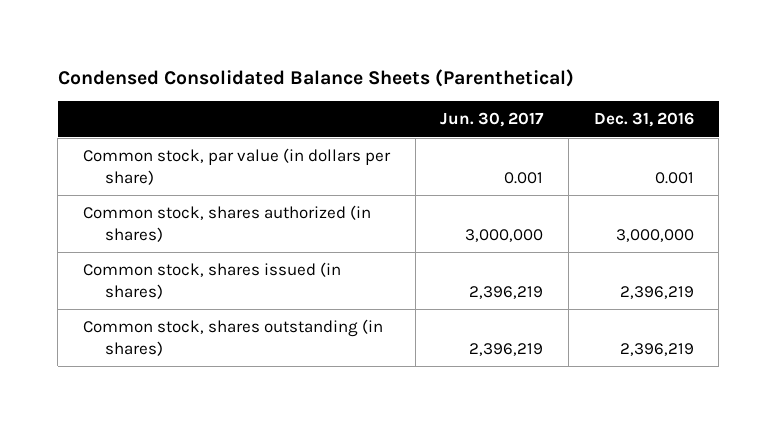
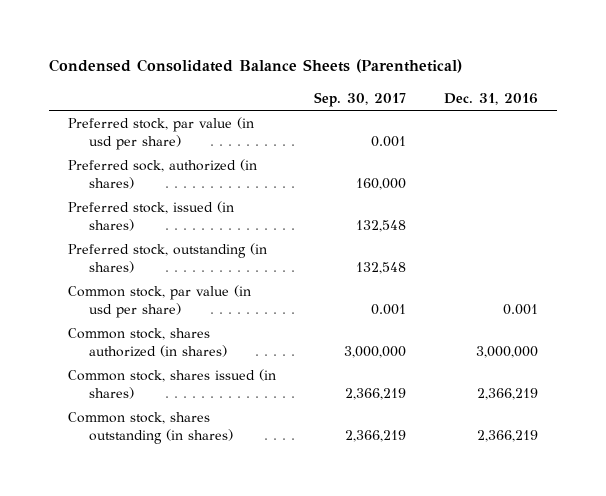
- | Jun. 30, 2017 | Dec. 31, 2016
+ | Sep. 30, 2017 | Dec. 31, 2016
- Common stock, par value (in dollars per share) | 0.001 | 0.001
+ Preferred stock, par value (in usd per share) | 0.001 |
+ Preferred sock, authorized (in shares) | 160,000 |
+ Preferred stock, issued (in shares) | 132,548 |
+ Preferred stock, outstanding (in shares) | 132,548 |
+ Common stock, par value (in usd per share) | 0.001 | 0.001
- Common stock, shares issued (in shares) | 2,396,219 | 2,396,219
- Common stock, shares outstanding (in shares) | 2,396,219 | 2,396,219
+ Common stock, shares issued (in shares) | 2,366,219 | 2,366,219
+ Common stock, shares outstanding (in shares) | 2,366,219 | 2,366,219

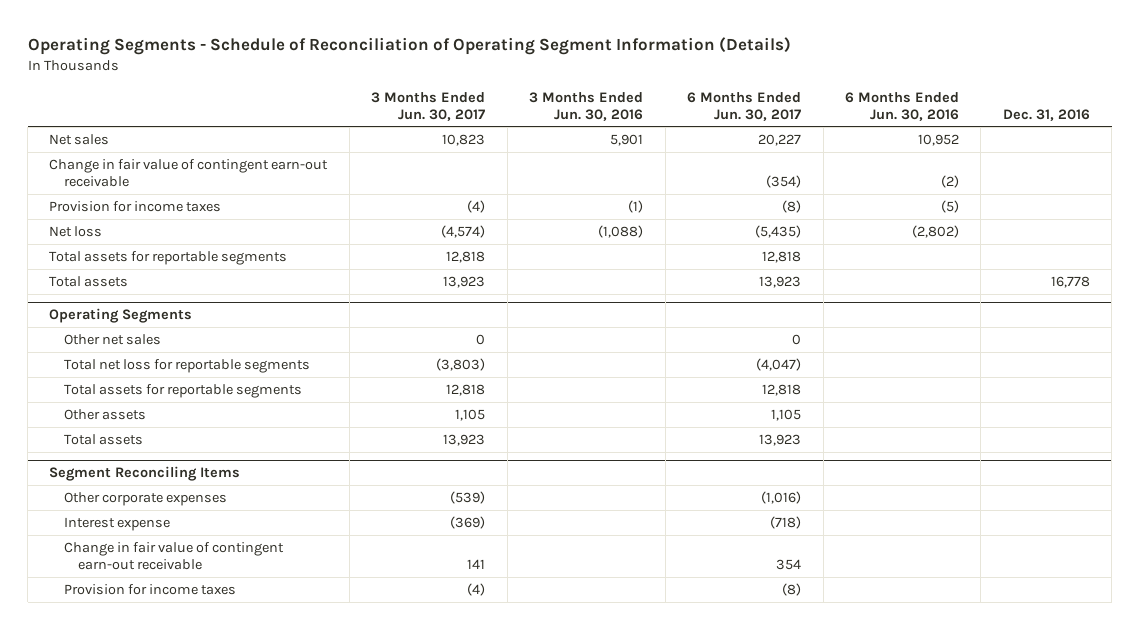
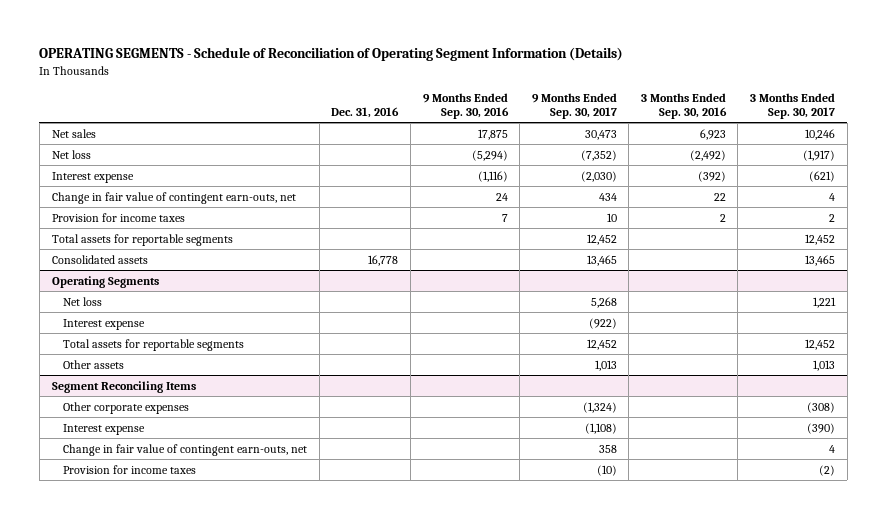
- Operating Segments - Schedule of Reconciliation of Operating Segment Information (Details)
+ OPERATING SEGMENTS - Schedule of Reconciliation of Operating Segment Information (Details)
- | 3 Months Ended Jun. 30, 2017 | 3 Months Ended Jun. 30, 2016 | 6 Months Ended Jun. 30, 2017 | 6 Months Ended Jun. 30, 2016 | Dec. 31, 2016
+ | Dec. 31, 2016 | 9 Months Ended Sep. 30, 2016 | 9 Months Ended Sep. 30, 2017 | 3 Months Ended Sep. 30, 2016 | 3 Months Ended Sep. 30, 2017
- Change in fair value of contingent earn-out receivable | | | (354) | (2) |
+ Interest expense | | (1,116) | (2,030) | (392) | (621)
+ Change in fair value of contingent earn-outs, net | | 24 | 434 | 22 | 4
moved down: Provision for income taxes | | 7 | 10 | 2 | 2
- Total assets | 13,923 | | 13,923 | | 16,778
+ Consolidated assets | 16,778 | | 13,465 | | 13,465
@ Operating Segments
- Other net sales | 0 | | 0 | |
- Total net loss for reportable segments | (3,803) | | (4,047) | |
+ Net loss | | | 5,268 | | 1,221
+ Interest expense | | | (922) | |
- Total assets | 13,923 | | 13,923 | |
@ Segment Reconciling Items
- Change in fair value of contingent earn-out receivable | 141 | | 354 | |
+ Change in fair value of contingent earn-outs, net | | | 358 | | 4

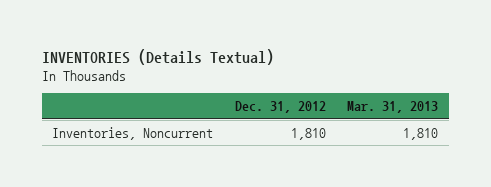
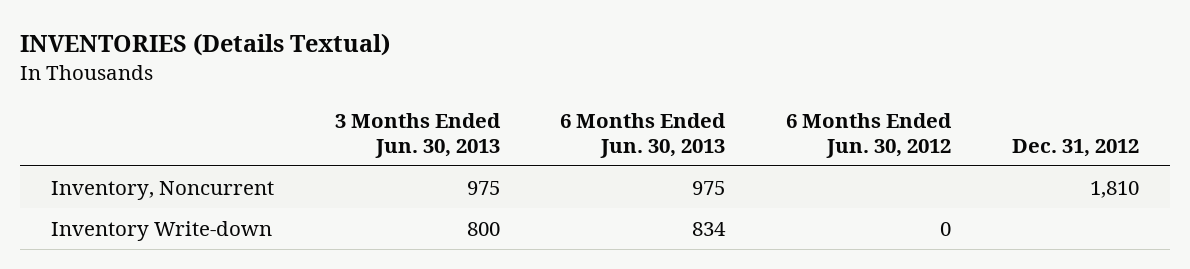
- | Dec. 31, 2012 | Mar. 31, 2013
+ | 3 Months Ended Jun. 30, 2013 | 6 Months Ended Jun. 30, 2013 | 6 Months Ended Jun. 30, 2012 | Dec. 31, 2012
- Inventories, Noncurrent | 1,810 | 1,810
+ Inventory, Noncurrent | 975 | 975 | | 1,810
+ Inventory Write-down | 800 | 834 | 0 |

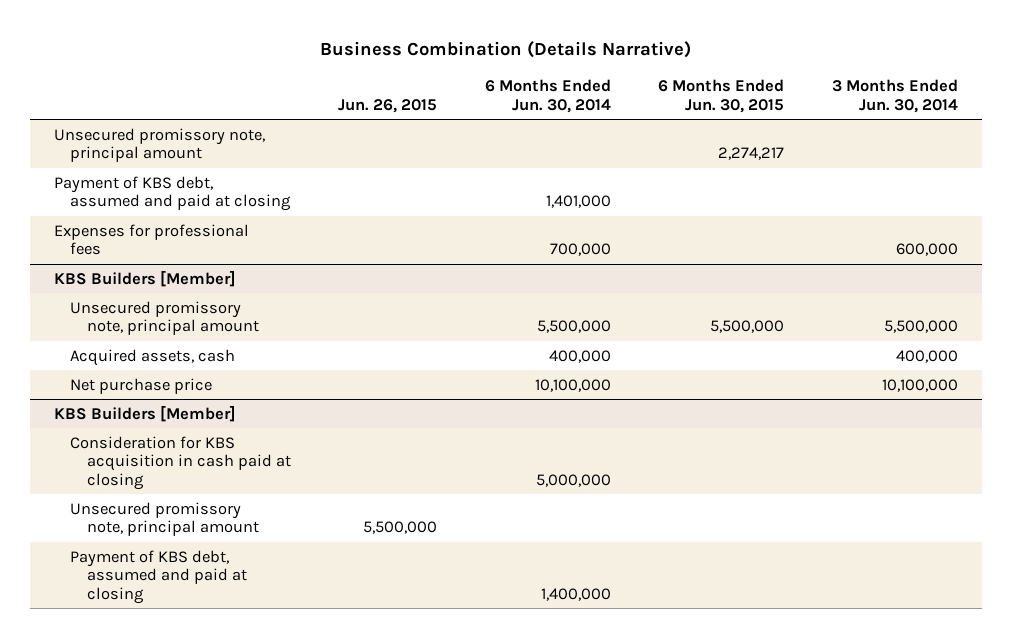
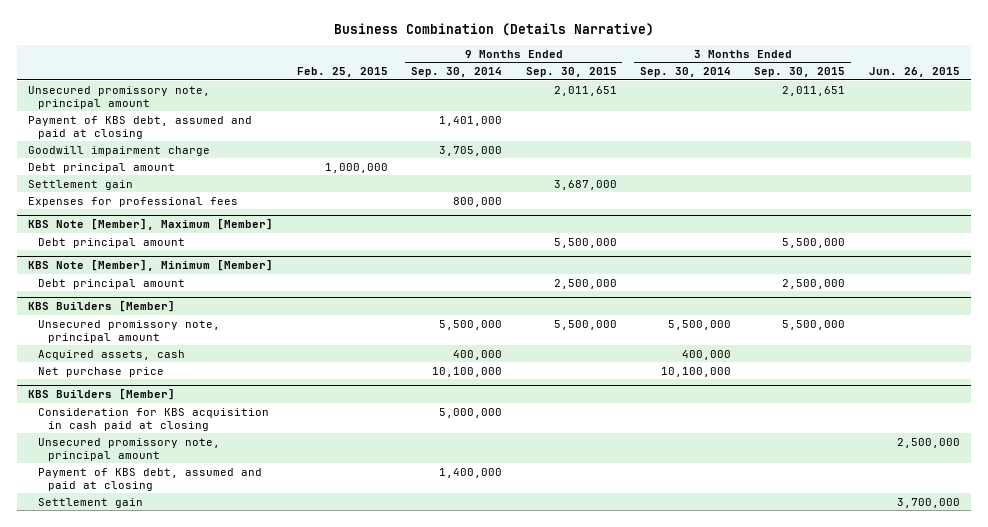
- | Jun. 26, 2015 | 6 Months Ended Jun. 30, 2014 | 6 Months Ended Jun. 30, 2015 | 3 Months Ended Jun. 30, 2014
+ | Feb. 25, 2015 | 9 Months Ended Sep. 30, 2014 | 9 Months Ended Sep. 30, 2015 | 3 Months Ended Sep. 30, 2014 | 3 Months Ended Sep. 30, 2015 | Jun. 26, 2015
+ Goodwill impairment charge | | 3,705,000 | | | |
+ Debt principal amount | 1,000,000 | | | | |
+ Settlement gain | | | 3,687,000 | | |
+ KBS Note [Member], Maximum [Member]
+ Debt principal amount | | | 5,500,000 | | 5,500,000 |
+ KBS Note [Member], Minimum [Member]
+ Debt principal amount | | | 2,500,000 | | 2,500,000 |
@ KBS Builders [Member]
- Unsecured promissory note, principal amount | 5,500,000 | | |
+ Unsecured promissory note, principal amount | | | | | | 2,500,000
+ Settlement gain | | | | | | 3,700,000

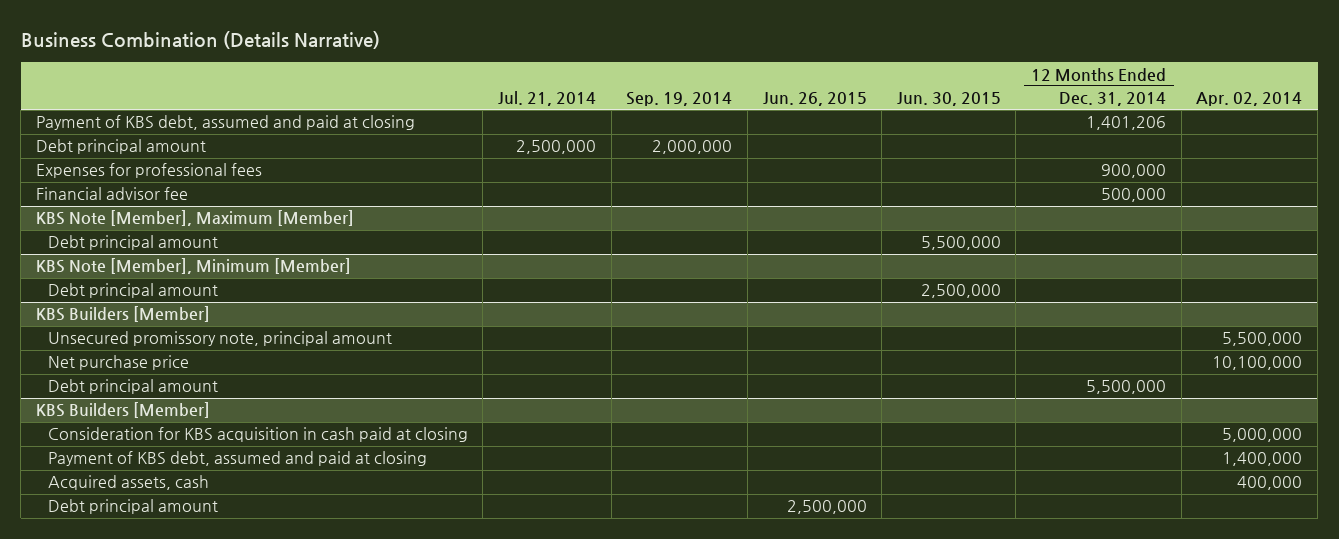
- | Feb. 25, 2015 | 9 Months Ended Sep. 30, 2014 | 9 Months Ended Sep. 30, 2015 | 3 Months Ended Sep. 30, 2014 | 3 Months Ended Sep. 30, 2015 | Jun. 26, 2015
+ | Jul. 21, 2014 | Sep. 19, 2014 | Jun. 26, 2015 | Jun. 30, 2015 | 12 Months Ended Dec. 31, 2014 | Apr. 02, 2014
- Unsecured promissory note, principal amount | | | 2,011,651 | | 2,011,651 |
- Goodwill impairment charge | | 3,705,000 | | | |
- Settlement gain | | | 3,687,000 | | |
+ Financial advisor fee | | | | | 500,000 |
@ KBS Builders [Member]
+ Debt principal amount | | | | | 5,500,000 |
- Unsecured promissory note, principal amount | | | | | | 2,500,000
- Settlement gain | | | | | | 3,700,000
moved down: Acquired assets, cash | | | | | | 400,000
+ Debt principal amount | | | 2,500,000 | | |

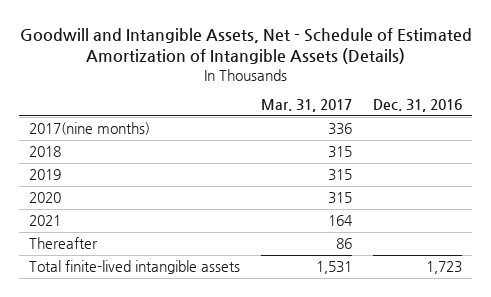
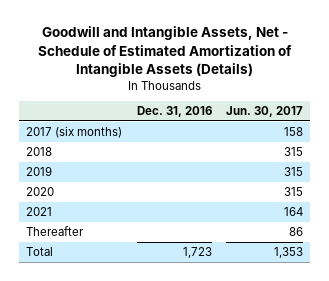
- | Mar. 31, 2017 | Dec. 31, 2016
+ | Dec. 31, 2016 | Jun. 30, 2017
- 2017(nine months) | 336 |
+ 2017 (six months) | | 158
- Total finite-lived intangible assets | 1,531 | 1,723
+ Total | 1,723 | 1,353

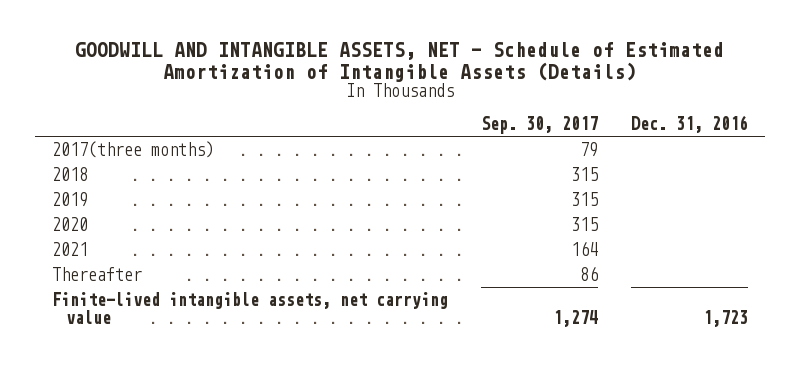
- Goodwill and Intangible Assets, Net - Schedule of Estimated Amortization of Intangible Assets (Details)
+ GOODWILL AND INTANGIBLE ASSETS, NET - Schedule of Estimated Amortization of Intangible Assets (Details)
- | Dec. 31, 2016 | Jun. 30, 2017
+ | Sep. 30, 2017 | Dec. 31, 2016
- 2017 (six months) | | 158
+ 2017(three months) | 79 |
- Total | 1,723 | 1,353
+ Finite-lived intangible assets, net carrying value | 1,274 | 1,723

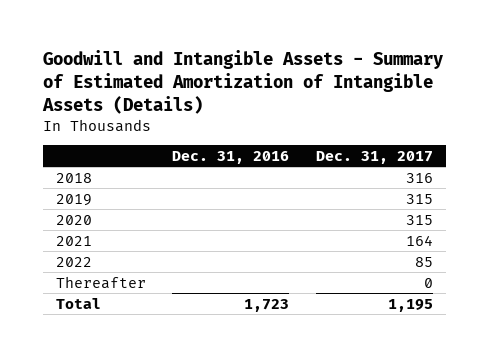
- GOODWILL AND INTANGIBLE ASSETS, NET - Schedule of Estimated Amortization of Intangible Assets (Details)
+ Goodwill and Intangible Assets - Summary of Estimated Amortization of Intangible Assets (Details)
- | Sep. 30, 2017 | Dec. 31, 2016
+ | Dec. 31, 2016 | Dec. 31, 2017
- 2017(three months) | 79 |
+ 2022 | | 85
- Finite-lived intangible assets, net carrying value | 1,274 | 1,723
+ Total | 1,723 | 1,195

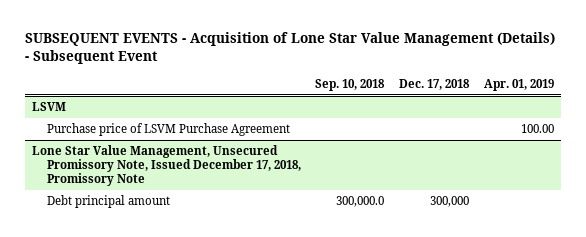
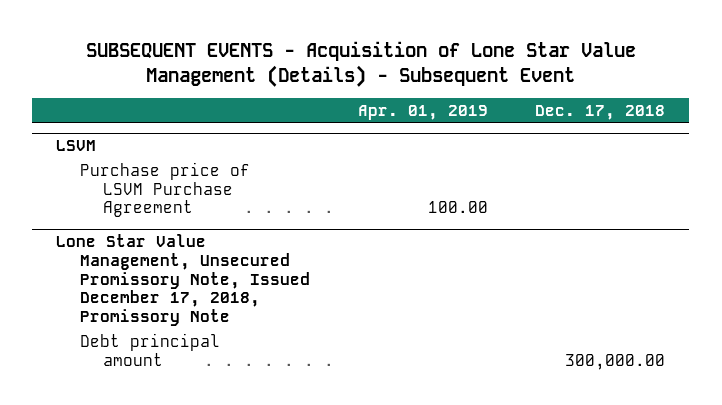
- | Sep. 10, 2018 | Dec. 17, 2018 | Apr. 01, 2019
+ | Apr. 01, 2019 | Dec. 17, 2018
@ Lone Star Value Management, Unsecured Promissory Note, Issued December 17, 2018, Promissory Note
- Debt principal amount | 300,000.0 | 300,000 |
+ Debt principal amount | | 300,000.00

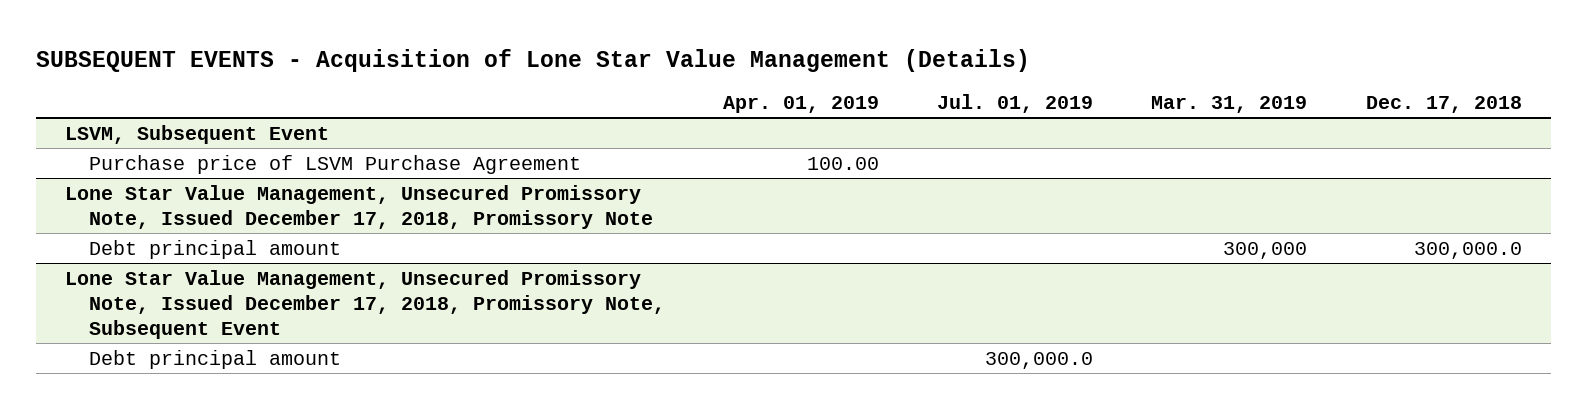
- SUBSEQUENT EVENTS - Acquisition of Lone Star Value Management (Details) - Subsequent Event
+ SUBSEQUENT EVENTS - Acquisition of Lone Star Value Management (Details)
- | Apr. 01, 2019 | Dec. 17, 2018
+ | Apr. 01, 2019 | Jul. 01, 2019 | Mar. 31, 2019 | Dec. 17, 2018
- LSVM
+ LSVM, Subsequent Event
@ Lone Star Value Management, Unsecured Promissory Note, Issued December 17, 2018, Promissory Note
- Debt principal amount | | 300,000.00
+ Debt principal amount | | | 300,000 | 300,000.0
+ Lone Star Value Management, Unsecured Promissory Note, Issued December 17, 2018, Promissory Note, Subsequent Event
+ Debt principal amount | | 300,000.0 | |

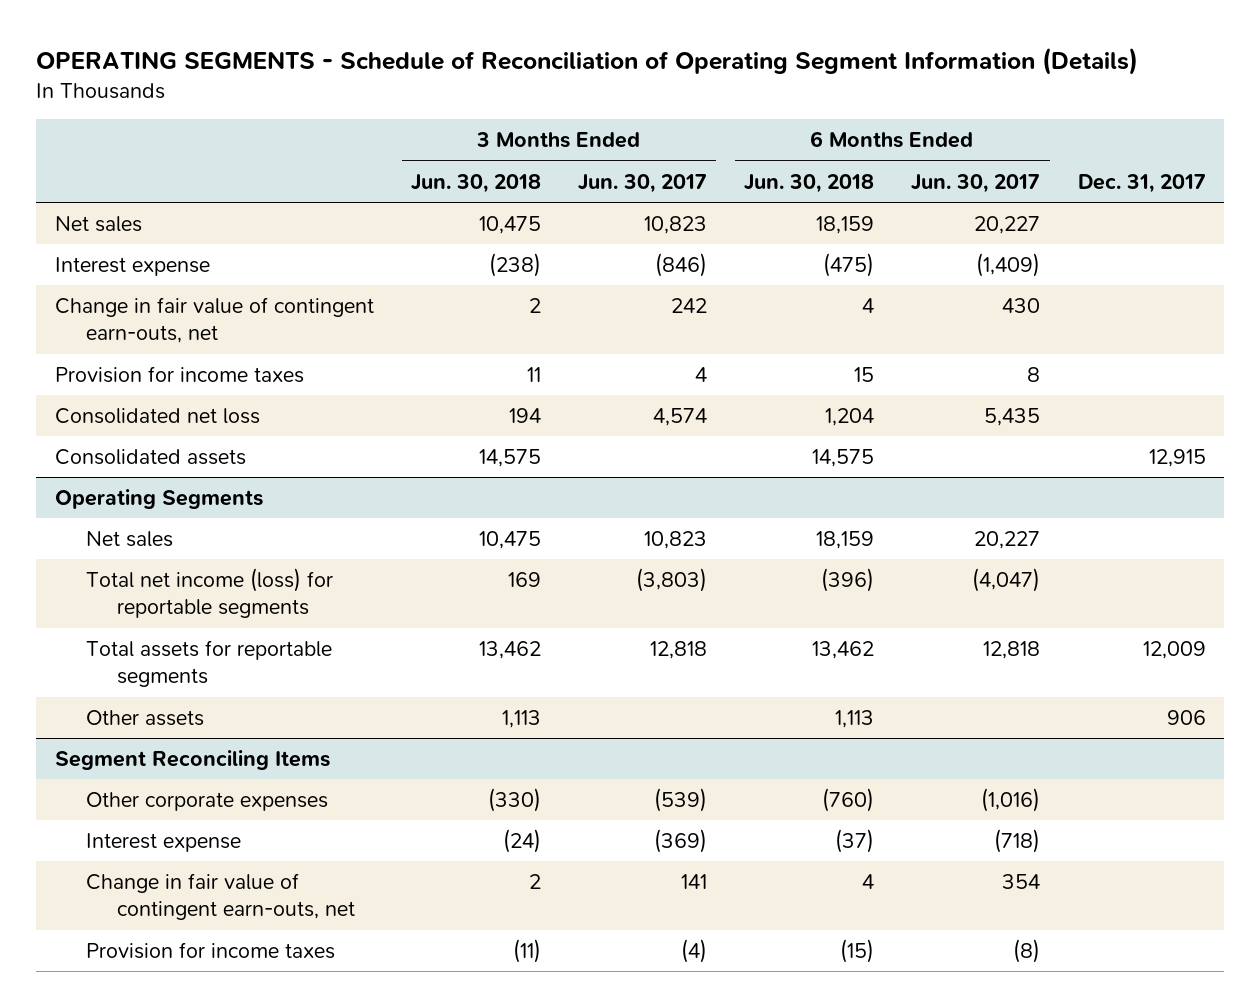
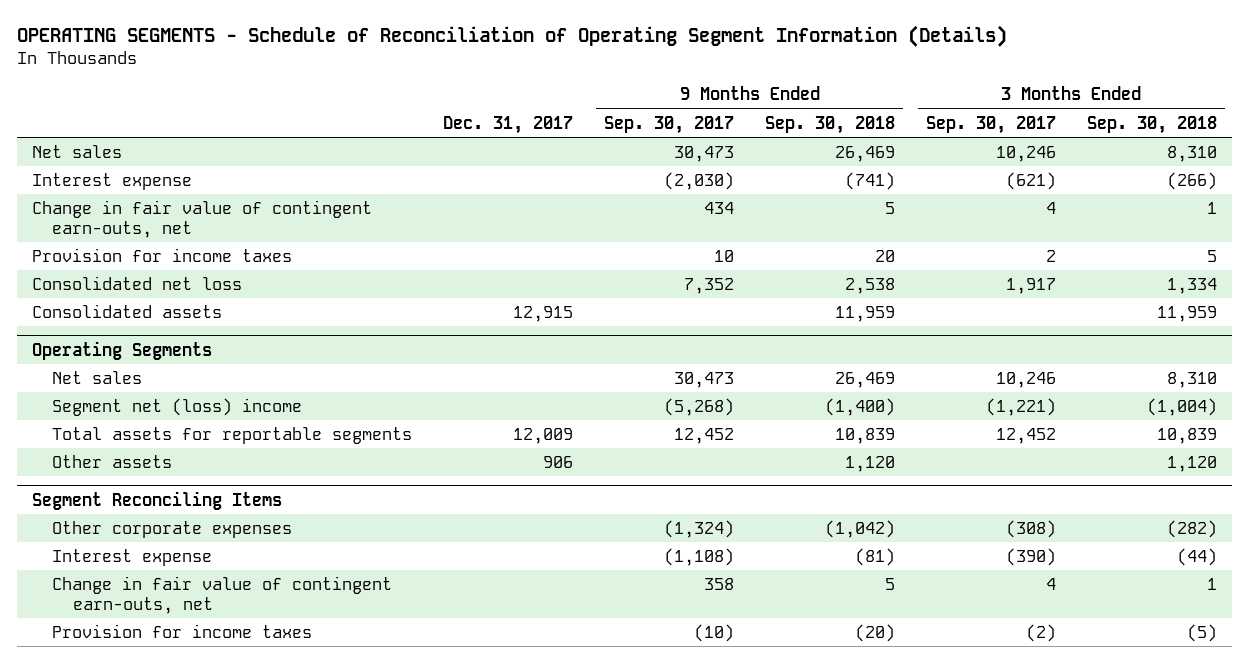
- | 3 Months Ended Jun. 30, 2018 | 3 Months Ended Jun. 30, 2017 | 6 Months Ended Jun. 30, 2018 | 6 Months Ended Jun. 30, 2017 | Dec. 31, 2017
+ | Dec. 31, 2017 | 9 Months Ended Sep. 30, 2017 | 9 Months Ended Sep. 30, 2018 | 3 Months Ended Sep. 30, 2017 | 3 Months Ended Sep. 30, 2018
@ Operating Segments
- Total net income (loss) for reportable segments | 169 | (3,803) | (396) | (4,047) |
+ Segment net (loss) income | | (5,268) | (1,400) | (1,221) | (1,004)

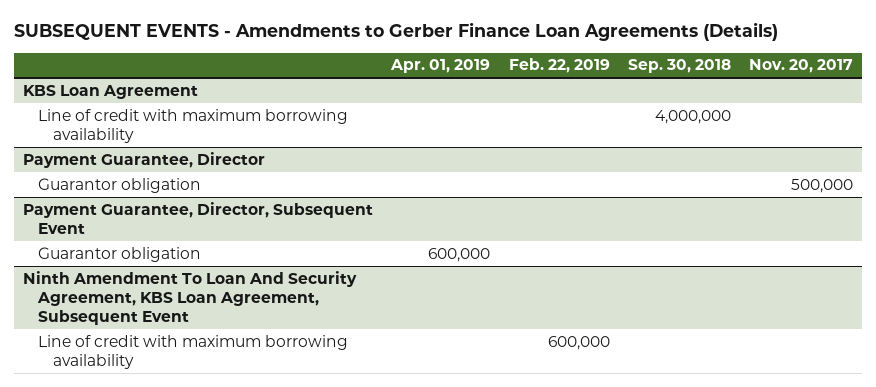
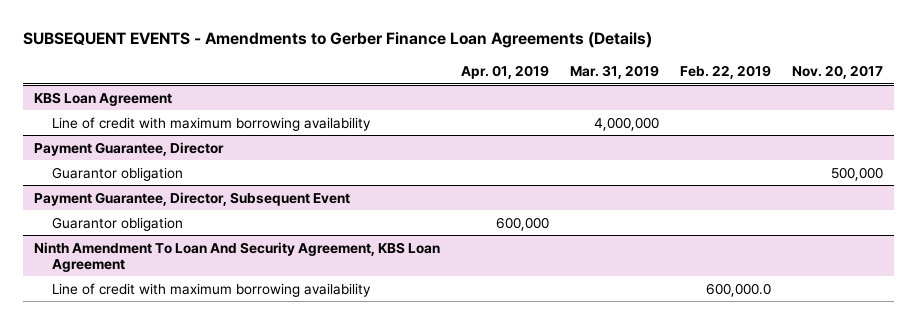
- | Apr. 01, 2019 | Feb. 22, 2019 | Sep. 30, 2018 | Nov. 20, 2017
+ | Apr. 01, 2019 | Mar. 31, 2019 | Feb. 22, 2019 | Nov. 20, 2017
- Ninth Amendment To Loan And Security Agreement, KBS Loan Agreement, Subsequent Event
- Line of credit with maximum borrowing availability | | 600,000 | |
+ Ninth Amendment To Loan And Security Agreement, KBS Loan Agreement
+ Line of credit with maximum borrowing availability | | | 600,000.0 |

